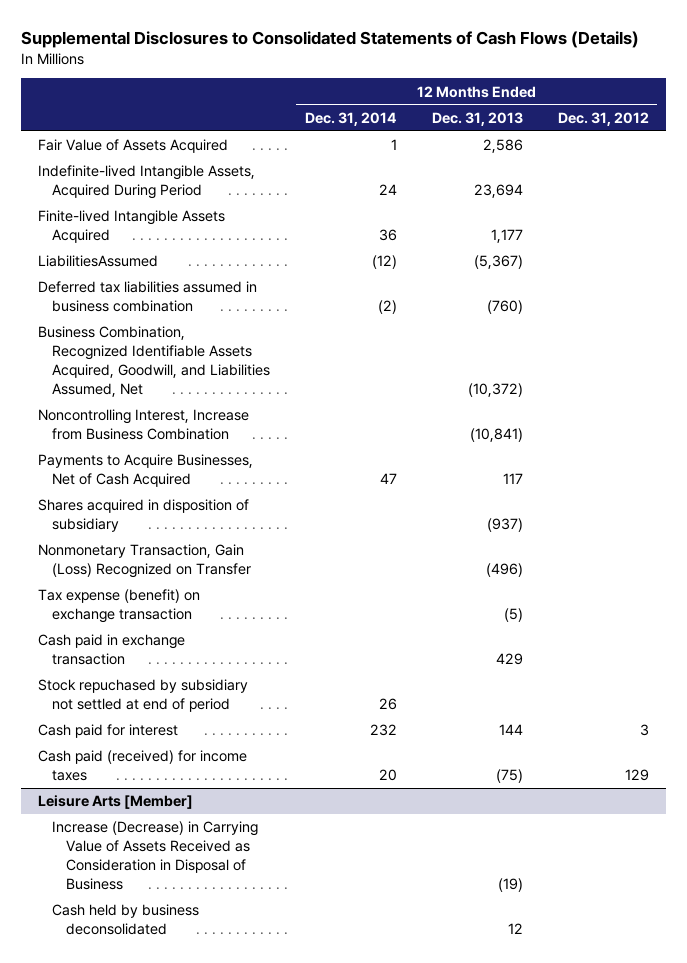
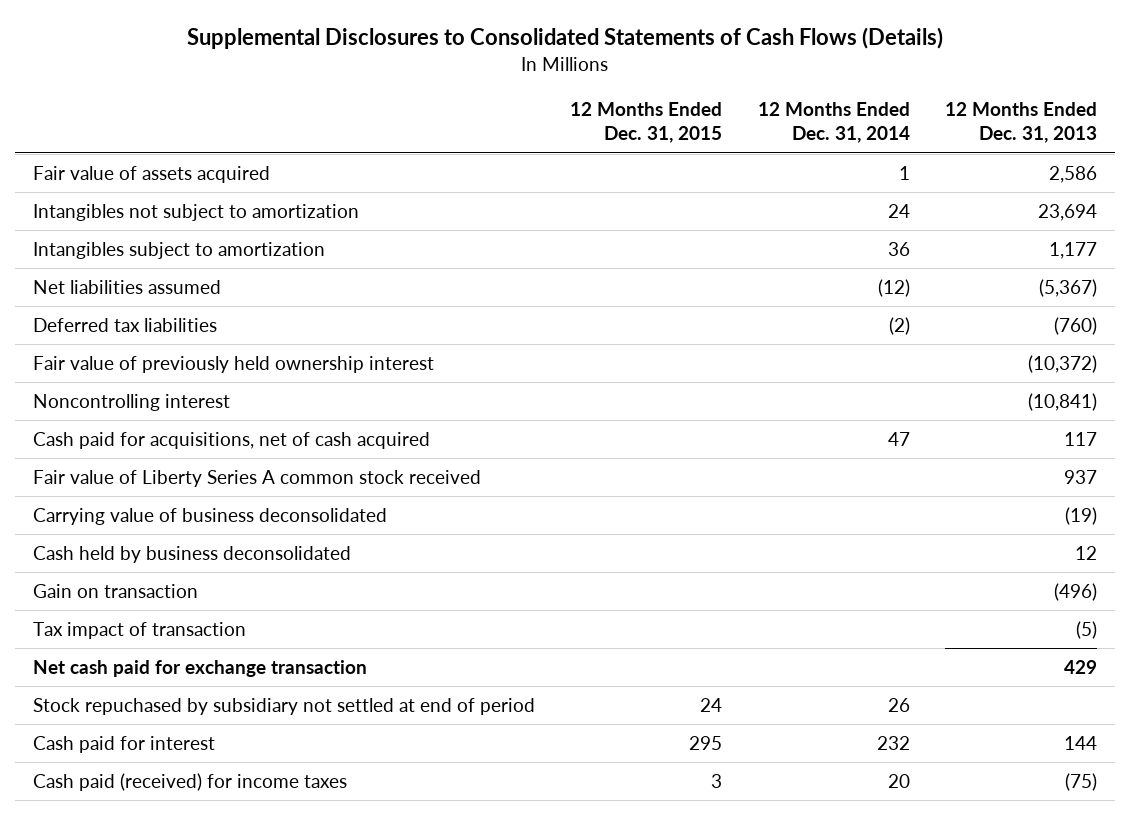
- | 12 Months Ended Dec. 31, 2014 | 12 Months Ended Dec. 31, 2013 | 12 Months Ended Dec. 31, 2012
+ | 12 Months Ended Dec. 31, 2015 | 12 Months Ended Dec. 31, 2014 | 12 Months Ended Dec. 31, 2013
- Fair Value of Assets Acquired | 1 | 2,586 |
- Indefinite-lived Intangible Assets, Acquired During Period | 24 | 23,694 |
- Finite-lived Intangible Assets Acquired | 36 | 1,177 |
- LiabilitiesAssumed | (12) | (5,367) |
- Deferred tax liabilities assumed in business combination | (2) | (760) |
- Business Combination, Recognized Identifiable Assets Acquired, Goodwill, and Liabilities Assumed, Net | | (10,372) |
- Noncontrolling Interest, Increase from Business Combination | | (10,841) |
- Payments to Acquire Businesses, Net of Cash Acquired | 47 | 117 |
- Shares acquired in disposition of subsidiary | | (937) |
- Nonmonetary Transaction, Gain (Loss) Recognized on Transfer | | (496) |
- Tax expense (benefit) on exchange transaction | | (5) |
- Cash paid in exchange transaction | | 429 |
+ Fair value of assets acquired | | 1 | 2,586
+ Intangibles not subject to amortization | | 24 | 23,694
+ Intangibles subject to amortization | | 36 | 1,177
+ Net liabilities assumed | | (12) | (5,367)
+ Deferred tax liabilities | | (2) | (760)
+ Fair value of previously held ownership interest | | | (10,372)
+ Noncontrolling interest | | | (10,841)
+ Cash paid for acquisitions, net of cash acquired | | 47 | 117
+ Fair value of Liberty Series A common stock received | | | 937
+ Carrying value of business deconsolidated | | | (19)
+ Cash held by business deconsolidated | | | 12
+ Gain on transaction | | | (496)
+ Tax impact of transaction | | | (5)
+ Net cash paid for exchange transaction | | | 429
- Leisure Arts [Member]
- Increase (Decrease) in Carrying Value of Assets Received as Consideration in Disposal of Business | | (19) |
- Cash held by business deconsolidated | | 12 |

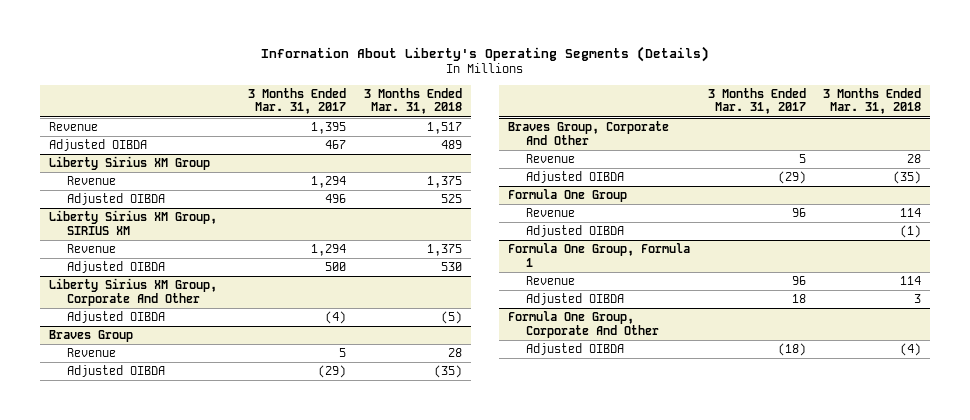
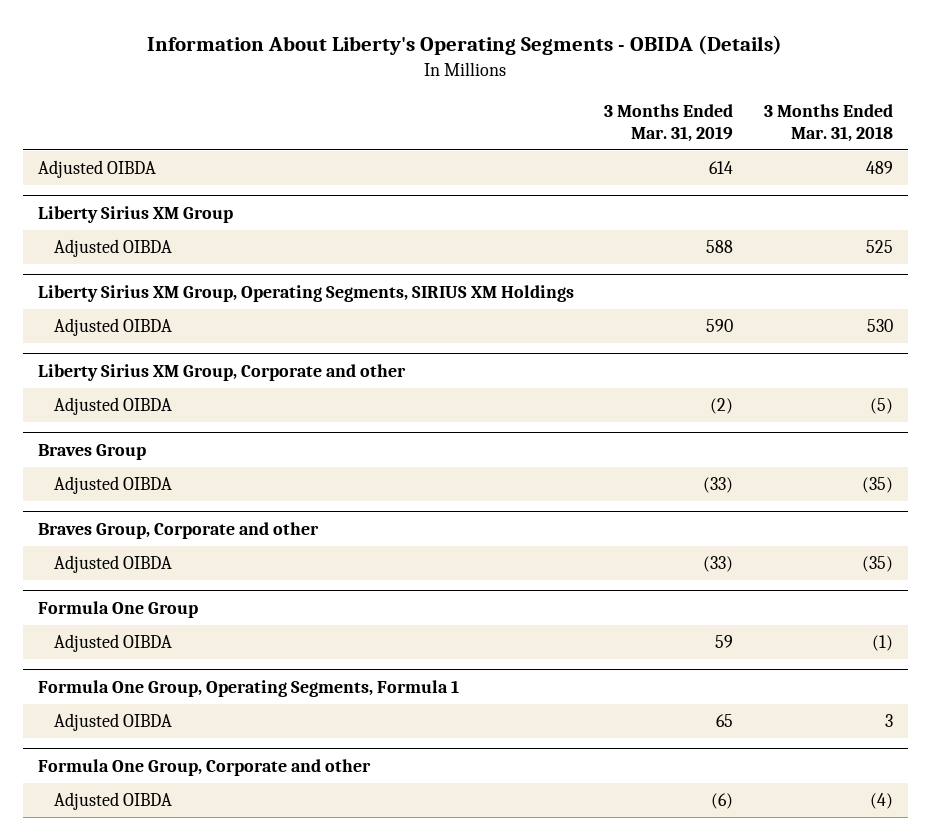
- Information About Liberty's Operating Segments (Details)
+ Information About Liberty's Operating Segments - OBIDA (Details)
- | 3 Months Ended Mar. 31, 2017 | 3 Months Ended Mar. 31, 2018
+ | 3 Months Ended Mar. 31, 2019 | 3 Months Ended Mar. 31, 2018
- Revenue | 1,395 | 1,517
@ Liberty Sirius XM Group
- Revenue | 1,294 | 1,375
- Liberty Sirius XM Group, SIRIUS XM
- Revenue | 1,294 | 1,375
+ Liberty Sirius XM Group, Operating Segments, SIRIUS XM Holdings
- Liberty Sirius XM Group, Corporate And Other
+ Liberty Sirius XM Group, Corporate and other
@ Braves Group
- Revenue | 5 | 28
- Braves Group, Corporate And Other
- Revenue | 5 | 28
+ Braves Group, Corporate and other
@ Formula One Group
- Revenue | 96 | 114
- Formula One Group, Formula 1
- Revenue | 96 | 114
+ Formula One Group, Operating Segments, Formula 1
- Formula One Group, Corporate And Other
+ Formula One Group, Corporate and other

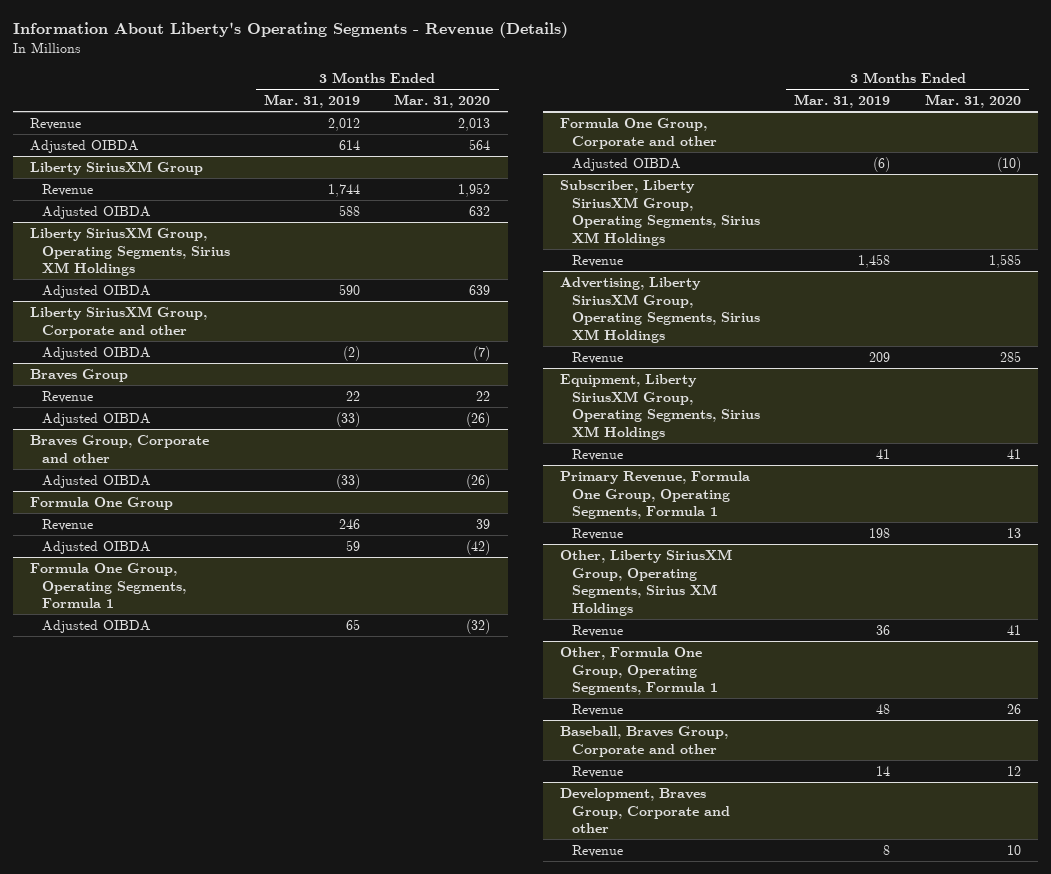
- Information About Liberty's Operating Segments - OBIDA (Details)
+ Information About Liberty's Operating Segments - Revenue (Details)
- | 3 Months Ended Mar. 31, 2019 | 3 Months Ended Mar. 31, 2018
+ | 3 Months Ended Mar. 31, 2019 | 3 Months Ended Mar. 31, 2020
+ Revenue | 2,012 | 2,013
- Liberty Sirius XM Group
+ Liberty SiriusXM Group
+ Revenue | 1,744 | 1,952
- Liberty Sirius XM Group, Operating Segments, SIRIUS XM Holdings
+ Liberty SiriusXM Group, Operating Segments, Sirius XM Holdings
- Liberty Sirius XM Group, Corporate and other
+ Liberty SiriusXM Group, Corporate and other
@ Braves Group
+ Revenue | 22 | 22
@ Formula One Group
+ Revenue | 246 | 39
+ Subscriber, Liberty SiriusXM Group, Operating Segments, Sirius XM Holdings
+ Revenue | 1,458 | 1,585
+ Advertising, Liberty SiriusXM Group, Operating Segments, Sirius XM Holdings
+ Revenue | 209 | 285
+ Equipment, Liberty SiriusXM Group, Operating Segments, Sirius XM Holdings
+ Revenue | 41 | 41
+ Primary Revenue, Formula One Group, Operating Segments, Formula 1
+ Revenue | 198 | 13
+ Other, Liberty SiriusXM Group, Operating Segments, Sirius XM Holdings
+ Revenue | 36 | 41
+ Other, Formula One Group, Operating Segments, Formula 1
+ Revenue | 48 | 26
+ Baseball, Braves Group, Corporate and other
+ Revenue | 14 | 12
+ Development, Braves Group, Corporate and other
+ Revenue | 8 | 10

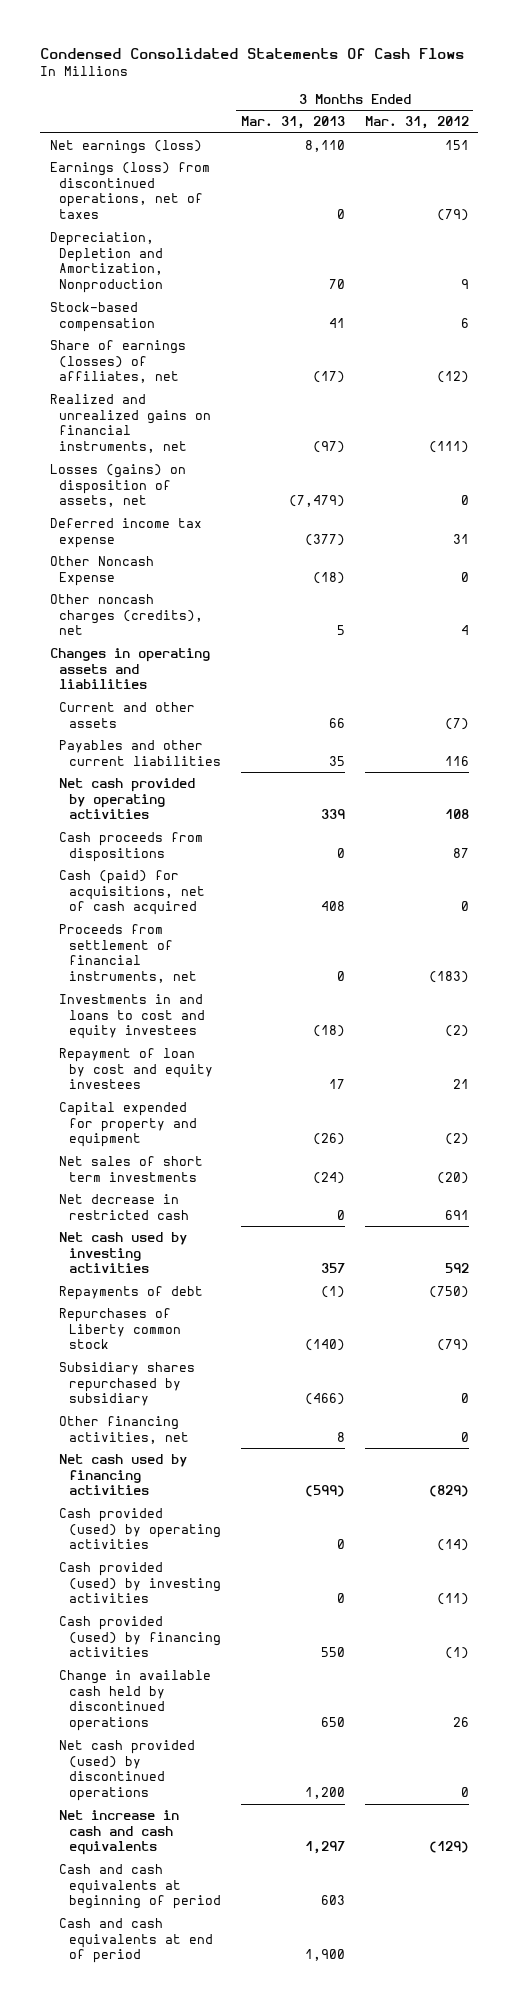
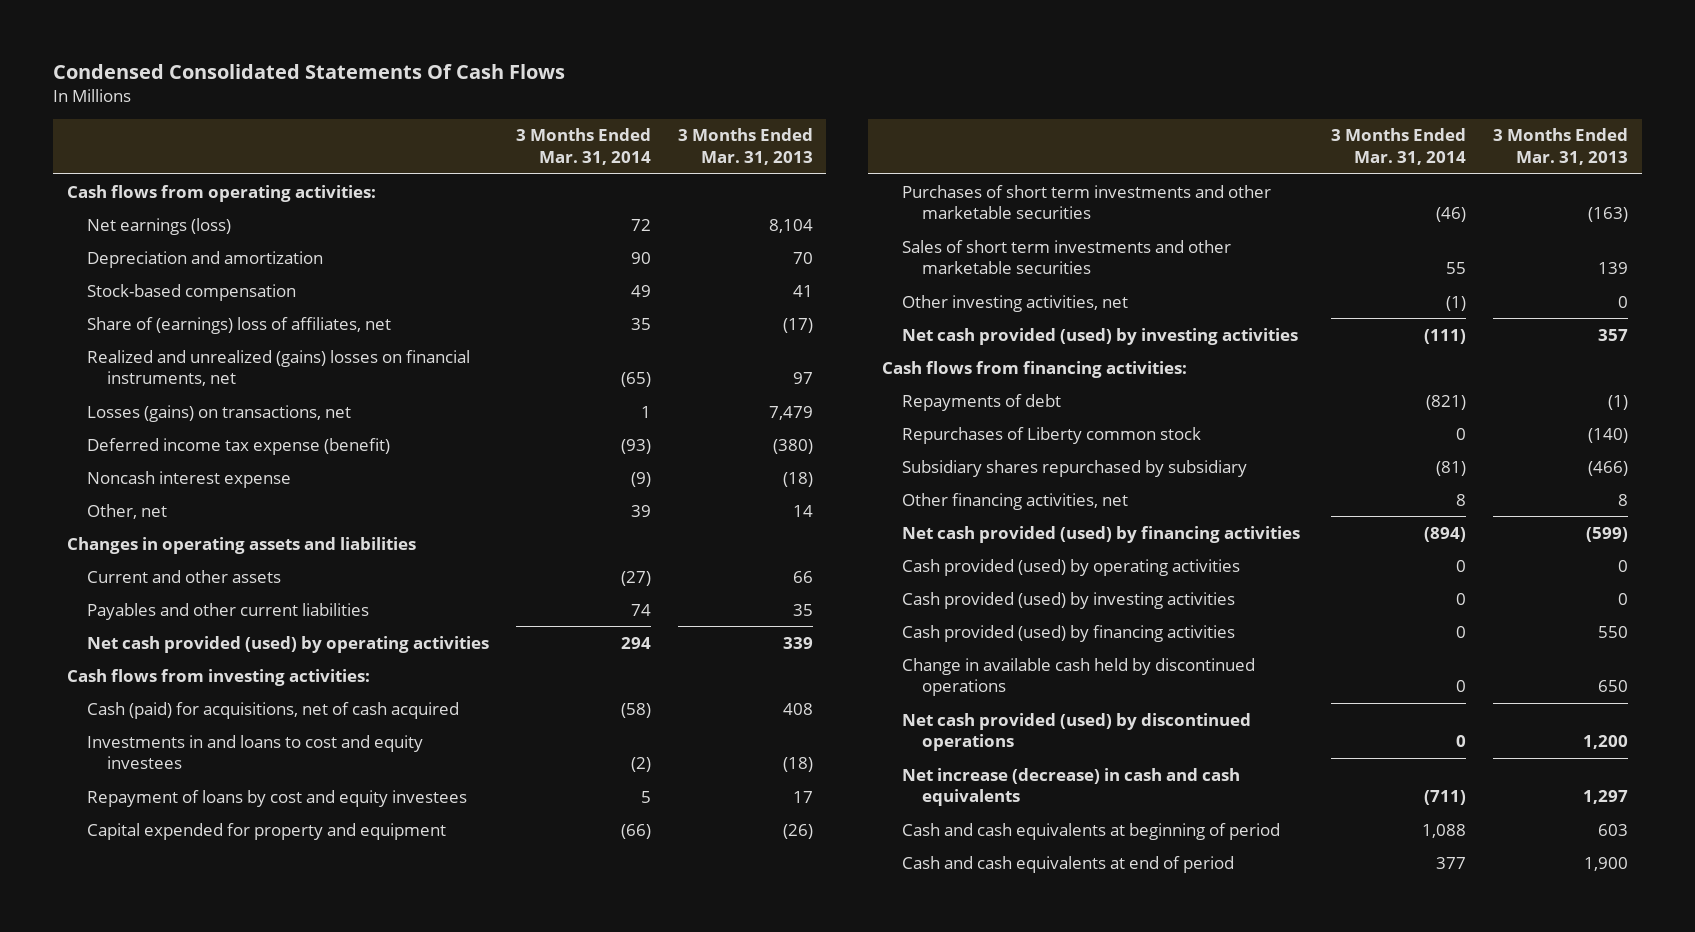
- | 3 Months Ended Mar. 31, 2013 | 3 Months Ended Mar. 31, 2012
+ | 3 Months Ended Mar. 31, 2014 | 3 Months Ended Mar. 31, 2013
- Net earnings (loss) | 8,110 | 151
- Earnings (loss) from discontinued operations, net of taxes | 0 | (79)
- Depreciation, Depletion and Amortization, Nonproduction | 70 | 9
+ Cash flows from operating activities:
+ Net earnings (loss) | 72 | 8,104
+ Depreciation and amortization | 90 | 70
- Share of earnings (losses) of affiliates, net | (17) | (12)
- Realized and unrealized gains on financial instruments, net | (97) | (111)
- Losses (gains) on disposition of assets, net | (7,479) | 0
- Deferred income tax expense | (377) | 31
- Other Noncash Expense | (18) | 0
- Other noncash charges (credits), net | 5 | 4
+ Share of (earnings) loss of affiliates, net | 35 | (17)
+ Realized and unrealized (gains) losses on financial instruments, net | (65) | 97
+ Losses (gains) on transactions, net | 1 | 7,479
+ Deferred income tax expense (benefit) | (93) | (380)
+ Noncash interest expense | (9) | (18)
+ Other, net | 39 | 14
- Net cash provided by operating activities | 339 | 108
- Cash proceeds from dispositions | 0 | 87
+ Net cash provided (used) by operating activities | 294 | 339
+ Cash flows from investing activities:
- Proceeds from settlement of financial instruments, net | 0 | (183)
- Repayment of loan by cost and equity investees | 17 | 21
+ Repayment of loans by cost and equity investees | 5 | 17
- Net sales of short term investments | (24) | (20)
- Net decrease in restricted cash | 0 | 691
- Net cash used by investing activities | 357 | 592
+ Purchases of short term investments and other marketable securities | (46) | (163)
+ Sales of short term investments and other marketable securities | 55 | 139
+ Other investing activities, net | (1) | 0
+ Net cash provided (used) by investing activities | (111) | 357
+ Cash flows from financing activities:
- Net cash used by financing activities | (599) | (829)
+ Net cash provided (used) by financing activities | (894) | (599)
- Net increase in cash and cash equivalents | 1,297 | (129)
+ Net increase (decrease) in cash and cash equivalents | (711) | 1,297

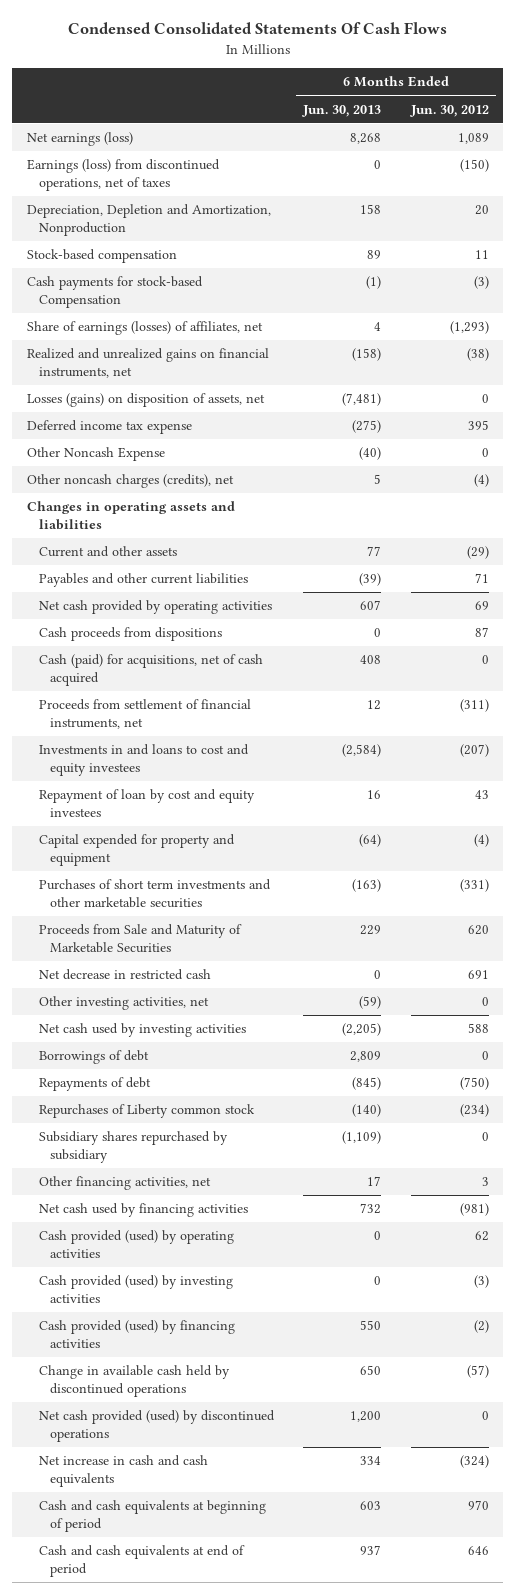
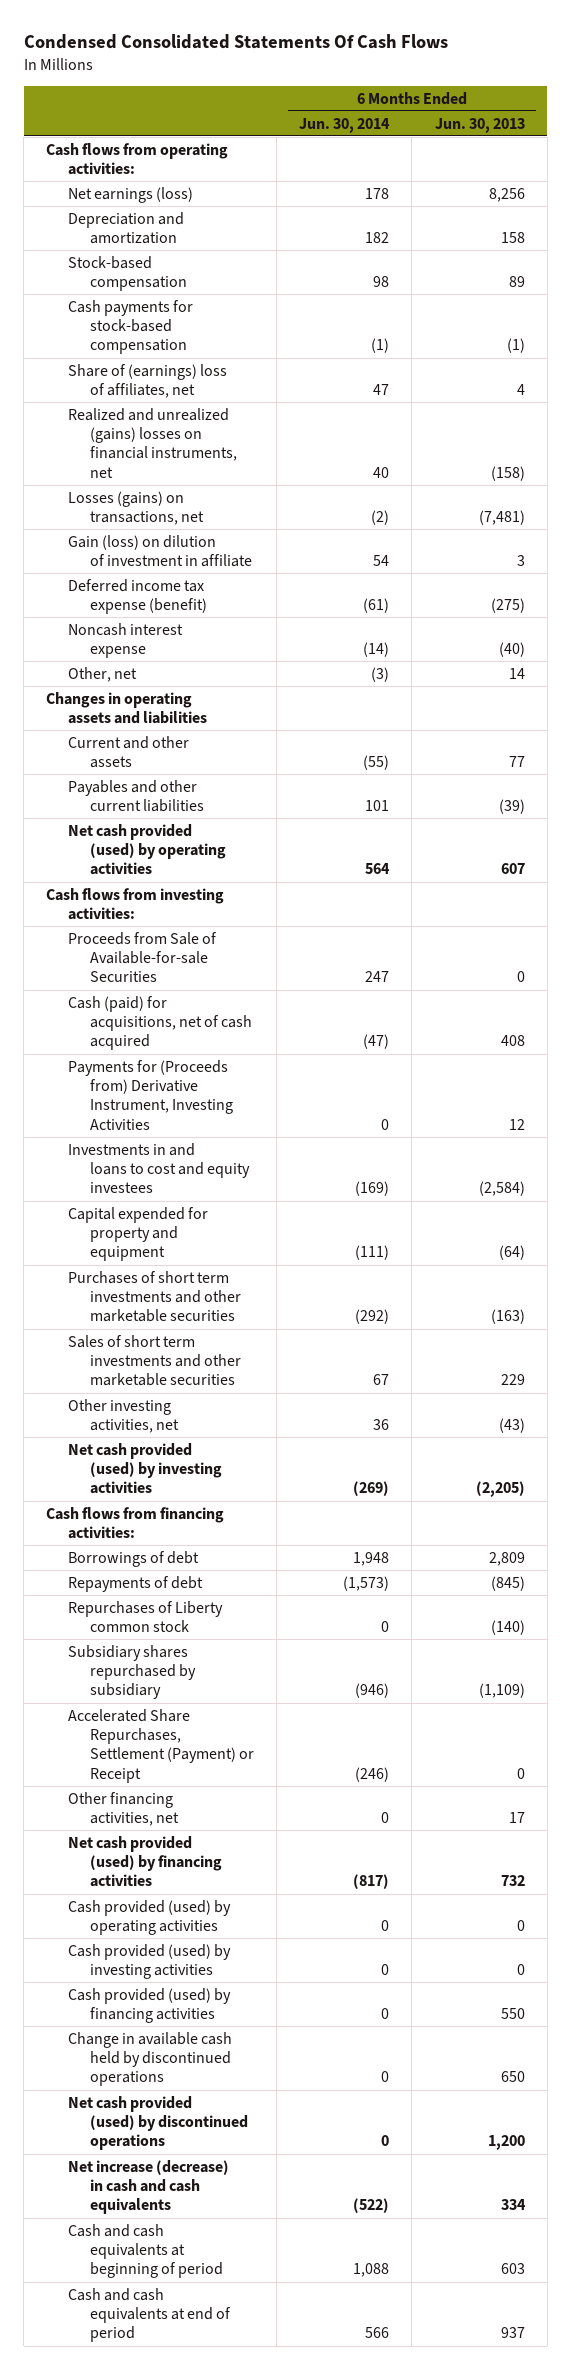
- | 6 Months Ended Jun. 30, 2013 | 6 Months Ended Jun. 30, 2012
+ | 6 Months Ended Jun. 30, 2014 | 6 Months Ended Jun. 30, 2013
- Net earnings (loss) | 8,268 | 1,089
- Earnings (loss) from discontinued operations, net of taxes | 0 | (150)
- Depreciation, Depletion and Amortization, Nonproduction | 158 | 20
+ Cash flows from operating activities:
+ Net earnings (loss) | 178 | 8,256
+ Depreciation and amortization | 182 | 158
- Cash payments for stock-based Compensation | (1) | (3)
- Share of earnings (losses) of affiliates, net | 4 | (1,293)
- Realized and unrealized gains on financial instruments, net | (158) | (38)
- Losses (gains) on disposition of assets, net | (7,481) | 0
- Deferred income tax expense | (275) | 395
- Other Noncash Expense | (40) | 0
- Other noncash charges (credits), net | 5 | (4)
+ Cash payments for stock-based compensation | (1) | (1)
+ Share of (earnings) loss of affiliates, net | 47 | 4
+ Realized and unrealized (gains) losses on financial instruments, net | 40 | (158)
+ Losses (gains) on transactions, net | (2) | (7,481)
+ Gain (loss) on dilution of investment in affiliate | 54 | 3
+ Deferred income tax expense (benefit) | (61) | (275)
+ Noncash interest expense | (14) | (40)
+ Other, net | (3) | 14
- Net cash provided by operating activities | 607 | 69
- Cash proceeds from dispositions | 0 | 87
+ Net cash provided (used) by operating activities | 564 | 607
+ Cash flows from investing activities:
+ Proceeds from Sale of Available-for-sale Securities | 247 | 0
- Proceeds from settlement of financial instruments, net | 12 | (311)
+ Payments for (Proceeds from) Derivative Instrument, Investing Activities | 0 | 12
- Repayment of loan by cost and equity investees | 16 | 43
- Proceeds from Sale and Maturity of Marketable Securities | 229 | 620
- Net decrease in restricted cash | 0 | 691
- Other investing activities, net | (59) | 0
- Net cash used by investing activities | (2,205) | 588
+ Sales of short term investments and other marketable securities | 67 | 229
+ Other investing activities, net | 36 | (43)
+ Net cash provided (used) by investing activities | (269) | (2,205)
+ Cash flows from financing activities:
+ Accelerated Share Repurchases, Settlement (Payment) or Receipt | (246) | 0
- Net cash used by financing activities | 732 | (981)
+ Net cash provided (used) by financing activities | (817) | 732
- Net increase in cash and cash equivalents | 334 | (324)
+ Net increase (decrease) in cash and cash equivalents | (522) | 334

